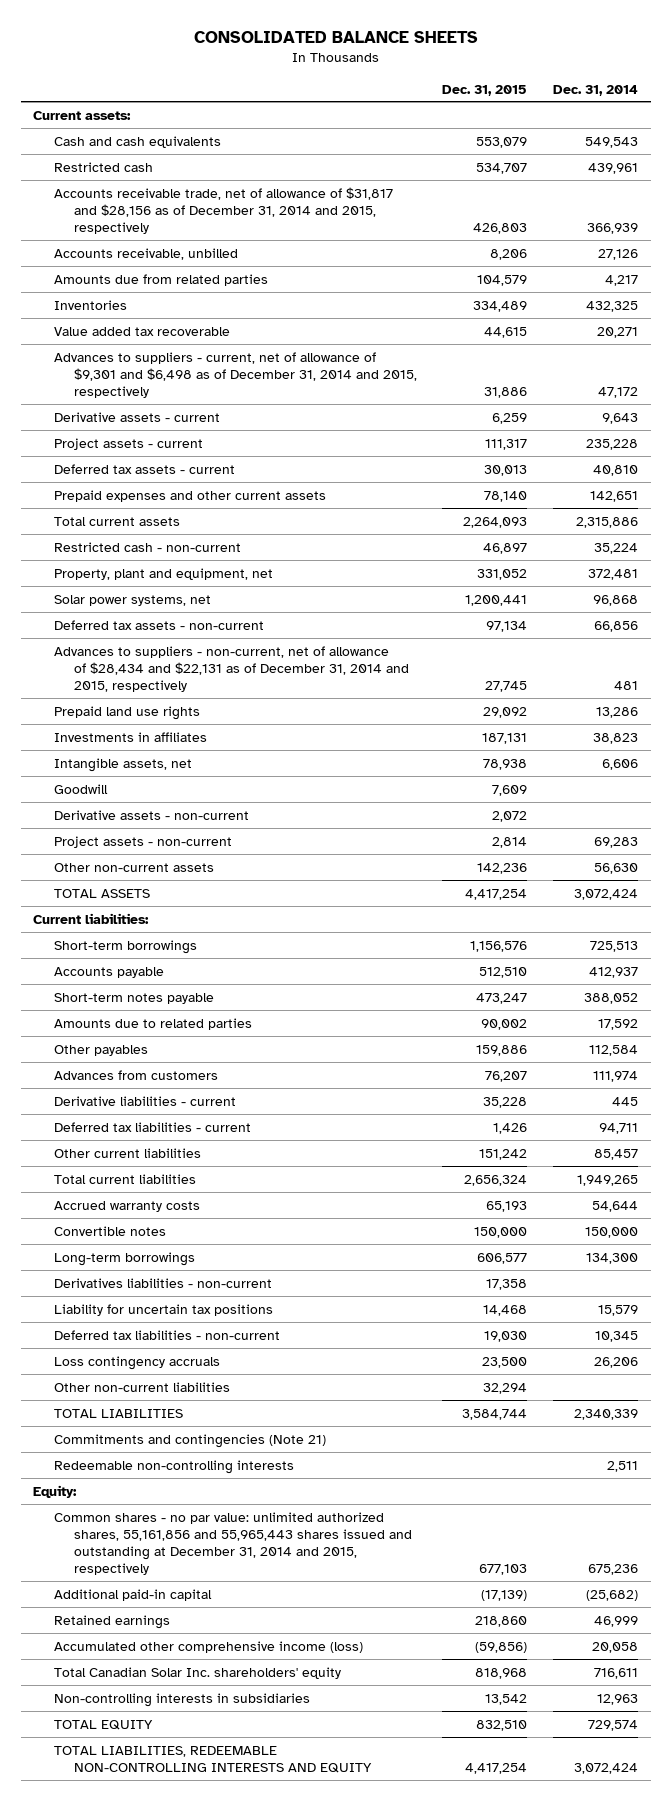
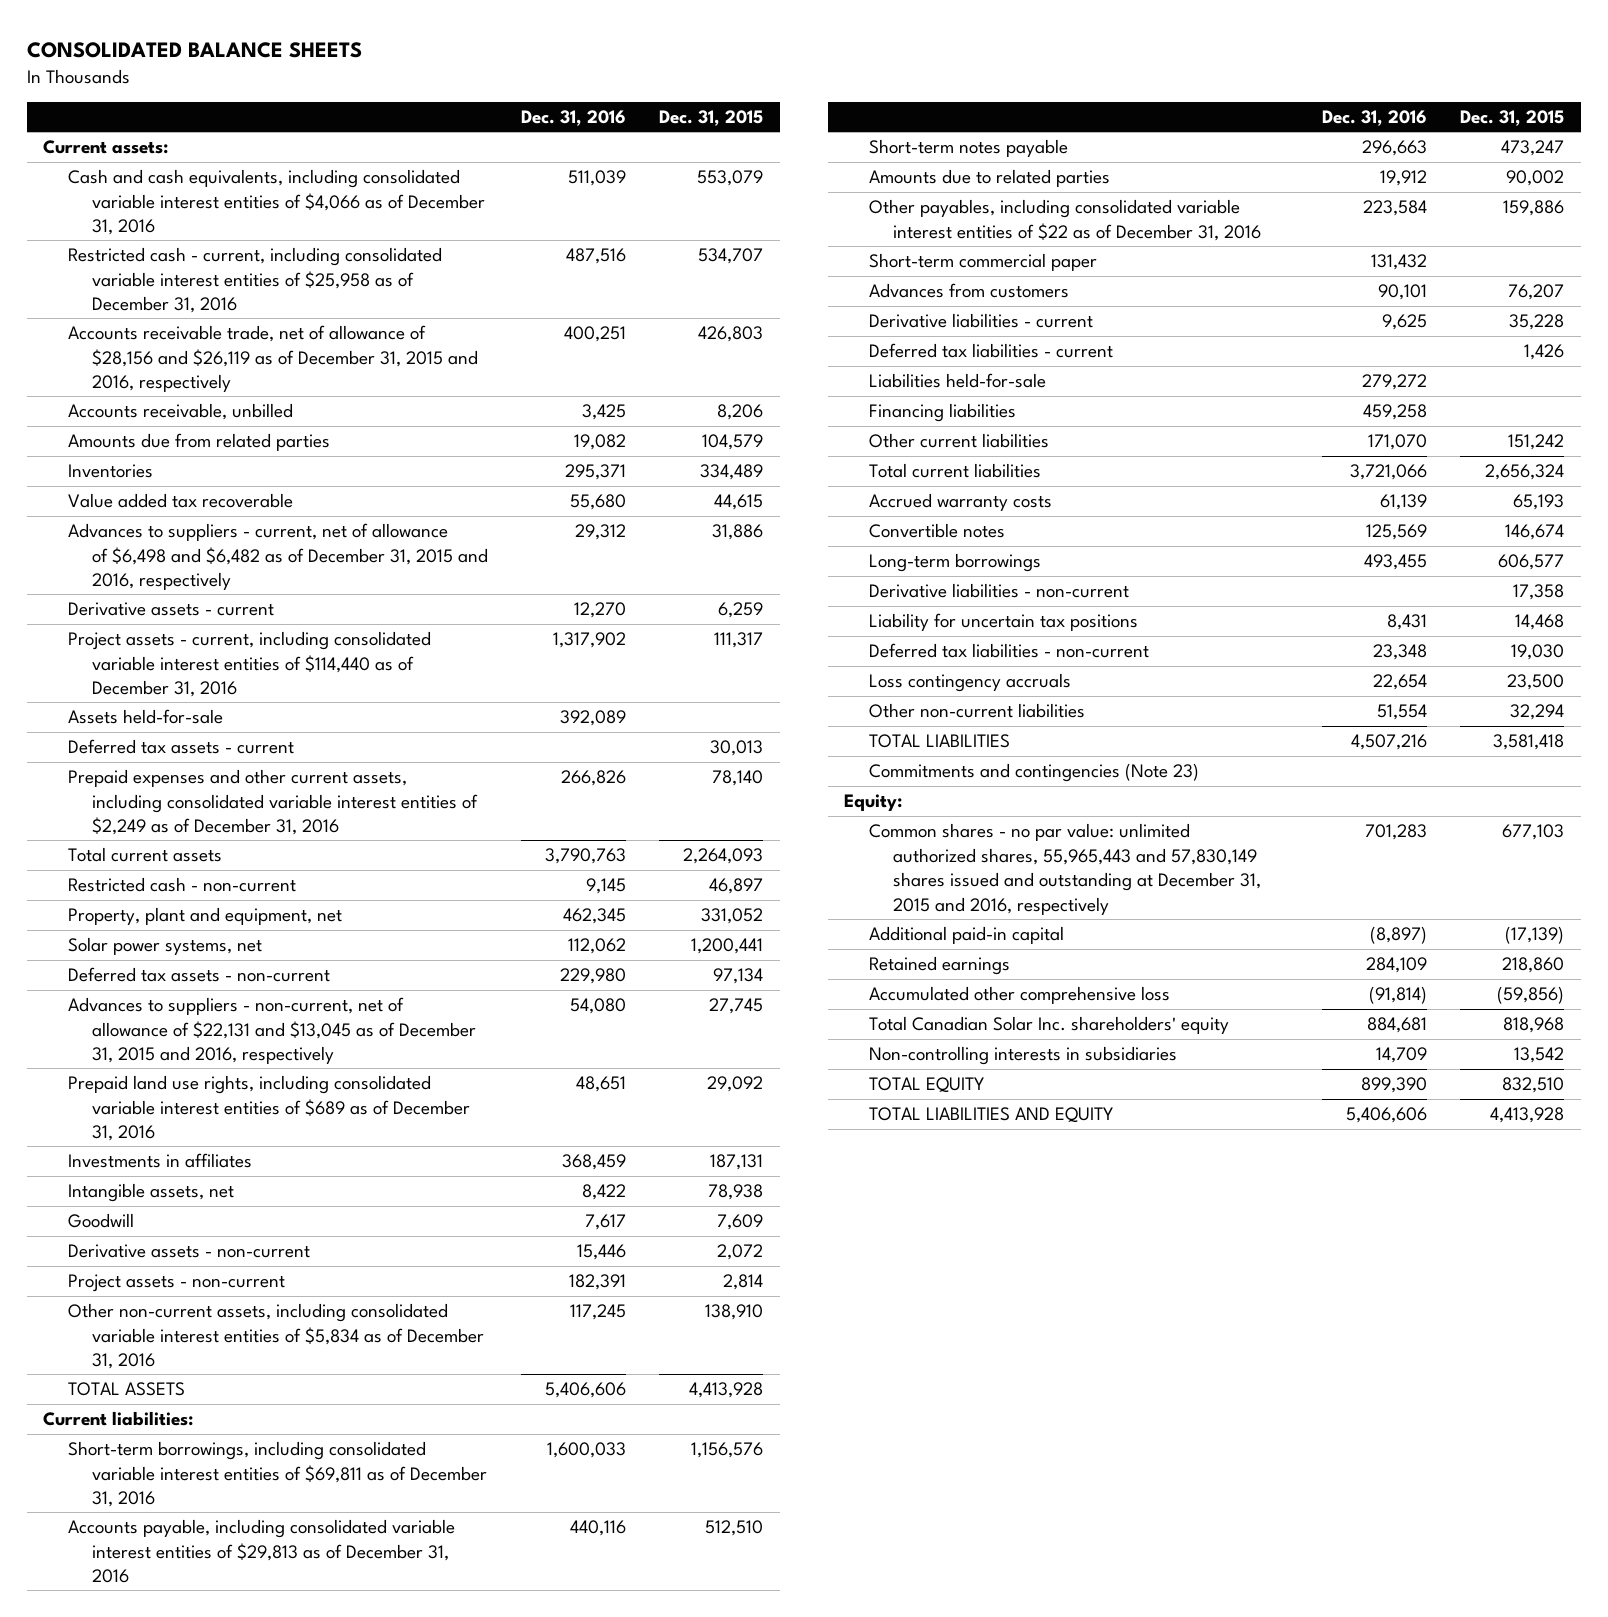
- | Dec. 31, 2015 | Dec. 31, 2014
+ | Dec. 31, 2016 | Dec. 31, 2015
- Cash and cash equivalents | 553,079 | 549,543
- Restricted cash | 534,707 | 439,961
- Accounts receivable trade, net of allowance of $31,817 and $28,156 as of December 31, 2014 and 2015, respectively | 426,803 | 366,939
+ Cash and cash equivalents, including consolidated variable interest entities of $4,066 as of December 31, 2016 | 511,039 | 553,079
+ Restricted cash - current, including consolidated variable interest entities of $25,958 as of December 31, 2016 | 487,516 | 534,707
+ Accounts receivable trade, net of allowance of $28,156 and $26,119 as of December 31, 2015 and 2016, respectively | 400,251 | 426,803
- Advances to suppliers - current, net of allowance of $9,301 and $6,498 as of December 31, 2014 and 2015, respectively | 31,886 | 47,172
+ Advances to suppliers - current, net of allowance of $6,498 and $6,482 as of December 31, 2015 and 2016, respectively | 29,312 | 31,886
- Project assets - current | 111,317 | 235,228
+ Project assets - current, including consolidated variable interest entities of $114,440 as of December 31, 2016 | 1,317,902 | 111,317
+ Assets held-for-sale | 392,089 |
- Prepaid expenses and other current assets | 78,140 | 142,651
+ Prepaid expenses and other current assets, including consolidated variable interest entities of $2,249 as of December 31, 2016 | 266,826 | 78,140
- Advances to suppliers - non-current, net of allowance of $28,434 and $22,131 as of December 31, 2014 and 2015, respectively | 27,745 | 481
- Prepaid land use rights | 29,092 | 13,286
+ Advances to suppliers - non-current, net of allowance of $22,131 and $13,045 as of December 31, 2015 and 2016, respectively | 54,080 | 27,745
+ Prepaid land use rights, including consolidated variable interest entities of $689 as of December 31, 2016 | 48,651 | 29,092
- Other non-current assets | 142,236 | 56,630
- TOTAL ASSETS | 4,417,254 | 3,072,424
+ Other non-current assets, including consolidated variable interest entities of $5,834 as of December 31, 2016 | 117,245 | 138,910
+ TOTAL ASSETS | 5,406,606 | 4,413,928
- Short-term borrowings | 1,156,576 | 725,513
- Accounts payable | 512,510 | 412,937
+ Short-term borrowings, including consolidated variable interest entities of $69,811 as of December 31, 2016 | 1,600,033 | 1,156,576
+ Accounts payable, including consolidated variable interest entities of $29,813 as of December 31, 2016 | 440,116 | 512,510
- Other payables | 159,886 | 112,584
+ Other payables, including consolidated variable interest entities of $22 as of December 31, 2016 | 223,584 | 159,886
+ Short-term commercial paper | 131,432 |
+ Liabilities held-for-sale | 279,272 |
+ Financing liabilities | 459,258 |
- Convertible notes | 150,000 | 150,000
+ Convertible notes | 125,569 | 146,674
- Derivatives liabilities - non-current | 17,358 |
+ Derivative liabilities - non-current | | 17,358
- TOTAL LIABILITIES | 3,584,744 | 2,340,339
- Commitments and contingencies (Note 21)
- Redeemable non-controlling interests | | 2,511
+ TOTAL LIABILITIES | 4,507,216 | 3,581,418
+ Commitments and contingencies (Note 23)
- Common shares - no par value: unlimited authorized shares, 55,161,856 and 55,965,443 shares issued and outstanding at December 31, 2014 and 2015, respectively | 677,103 | 675,236
+ Common shares - no par value: unlimited authorized shares, 55,965,443 and 57,830,149 shares issued and outstanding at December 31, 2015 and 2016, respectively | 701,283 | 677,103
- Accumulated other comprehensive income (loss) | (59,856) | 20,058
+ Accumulated other comprehensive loss | (91,814) | (59,856)
- TOTAL LIABILITIES, REDEEMABLE NON-CONTROLLING INTERESTS AND EQUITY | 4,417,254 | 3,072,424
+ TOTAL LIABILITIES AND EQUITY | 5,406,606 | 4,413,928

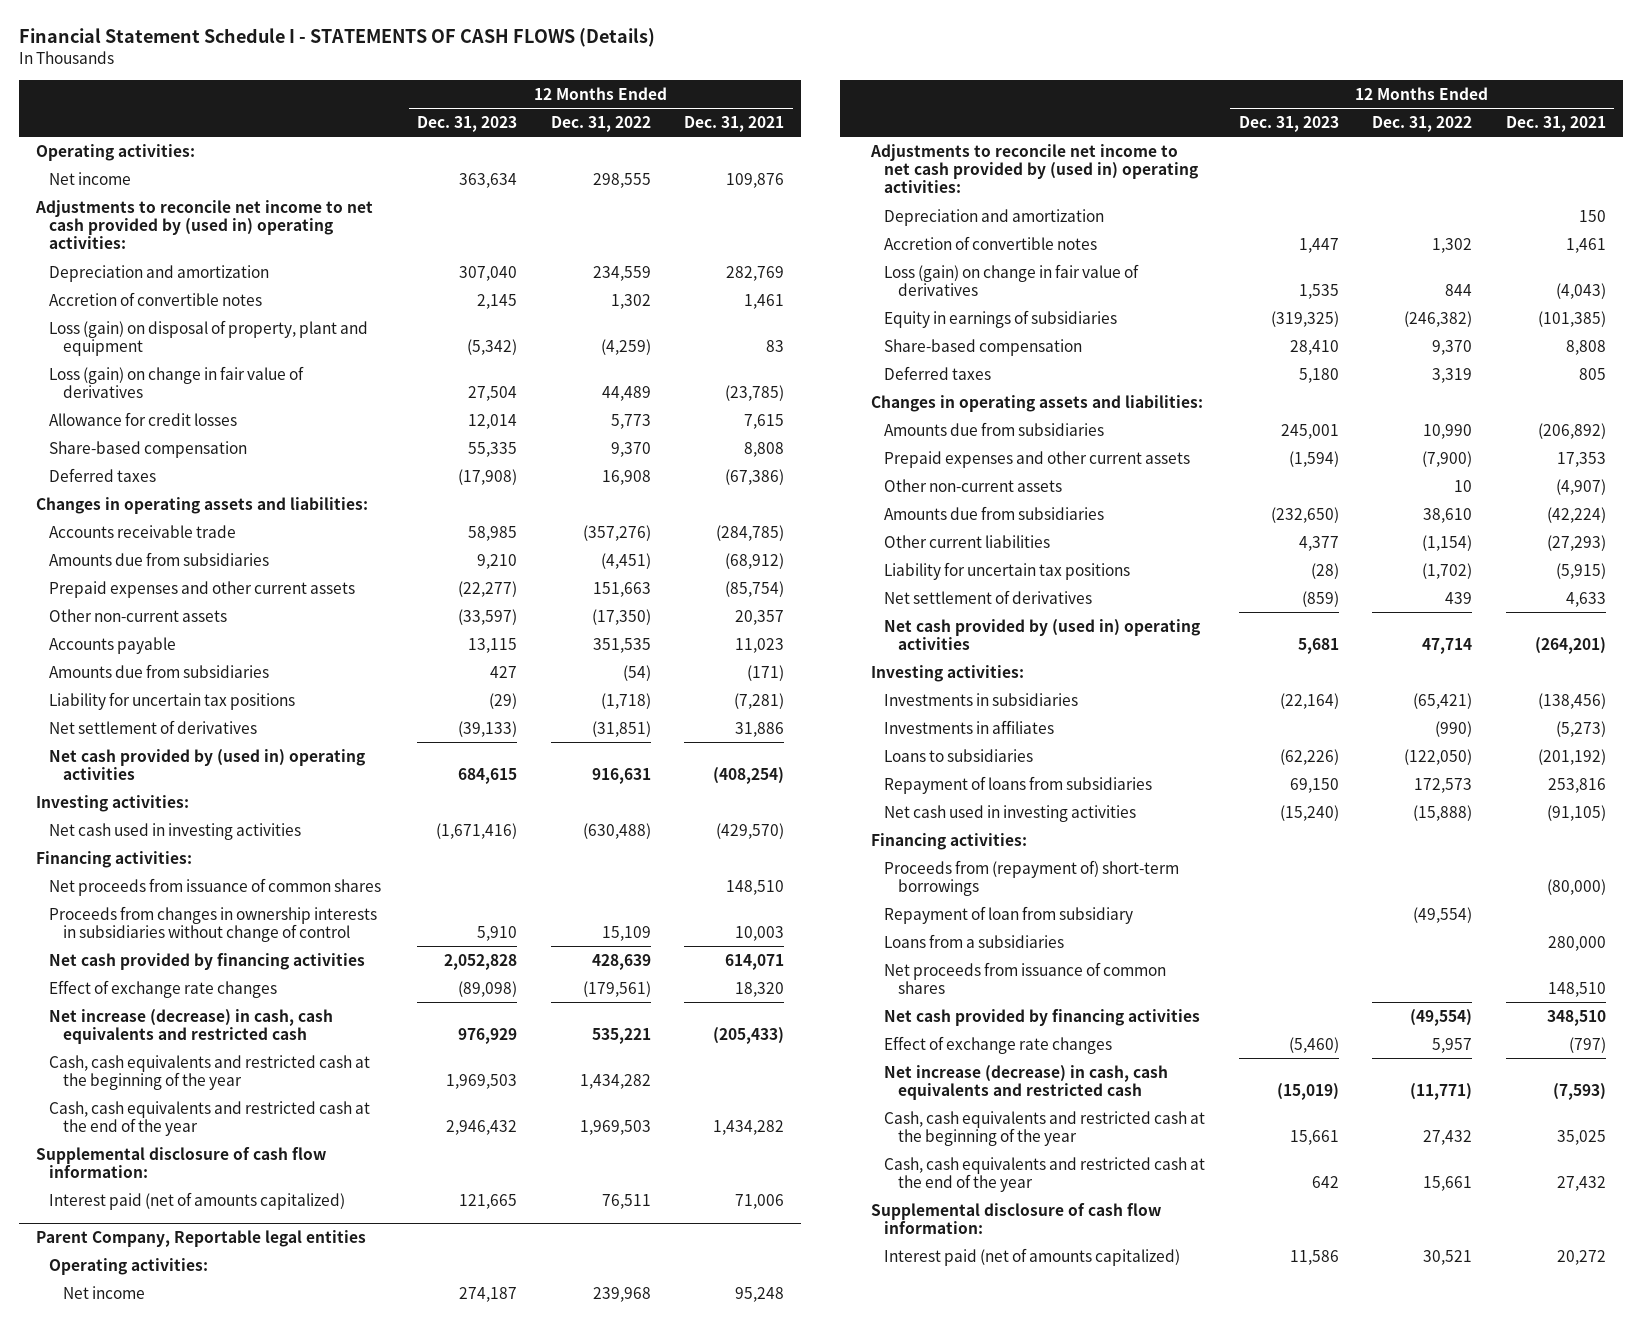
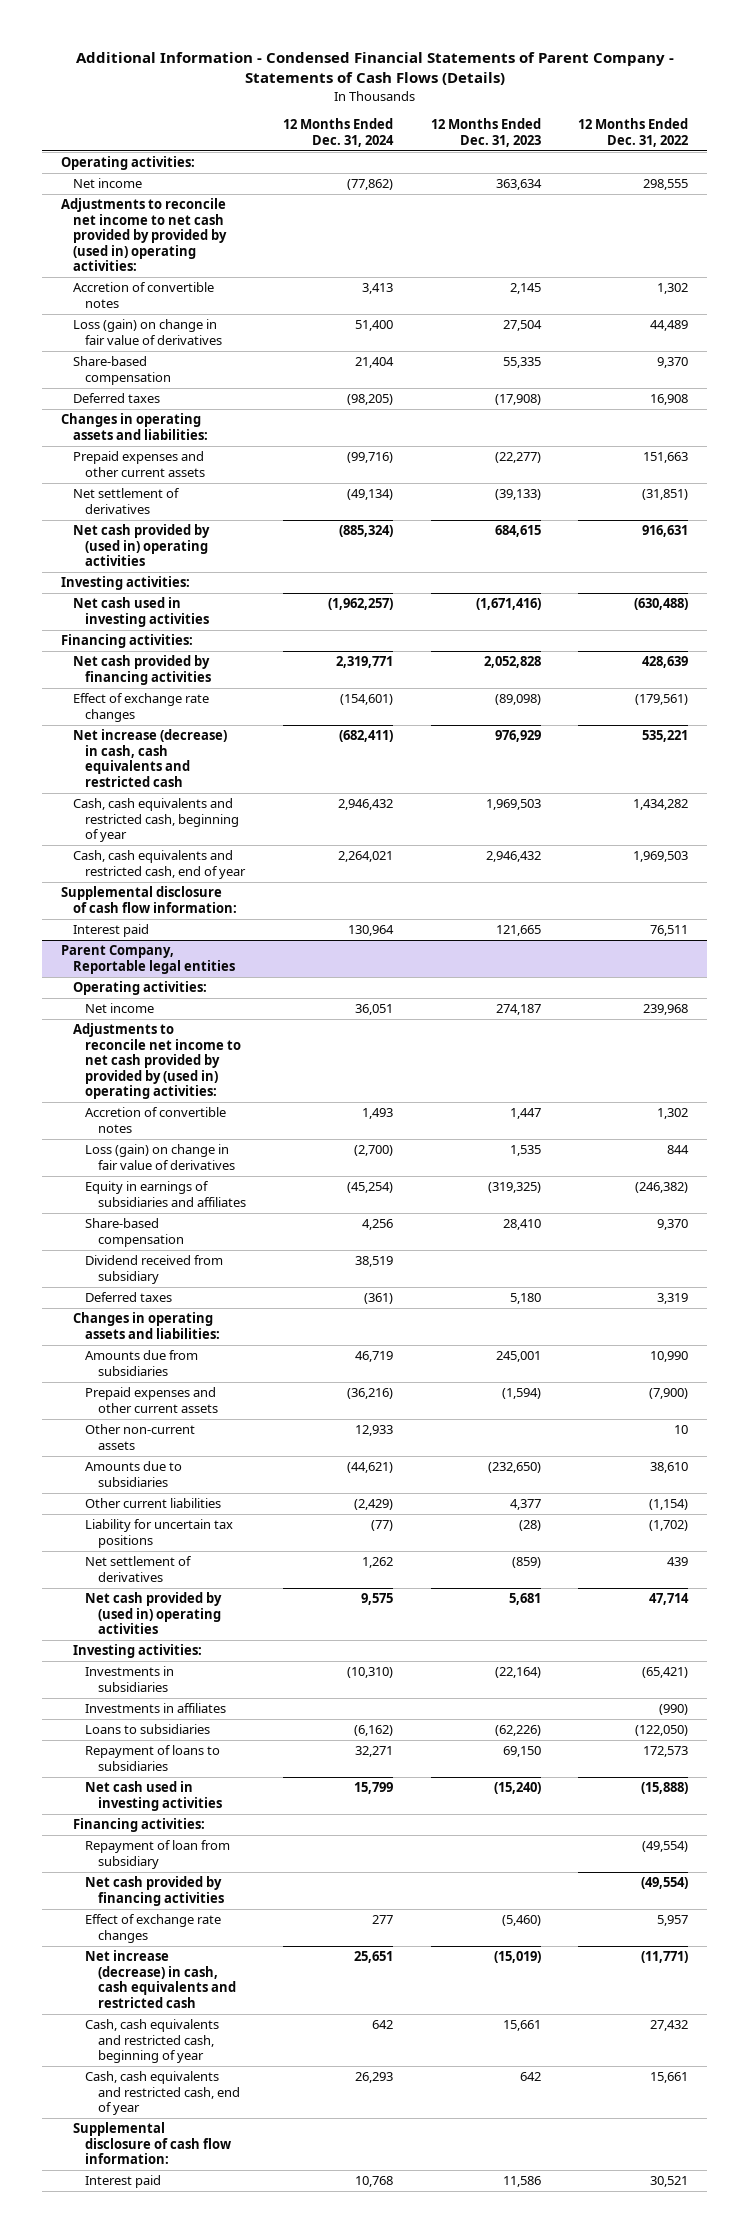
- Financial Statement Schedule I - STATEMENTS OF CASH FLOWS (Details)
+ Additional Information - Condensed Financial Statements of Parent Company - Statements of Cash Flows (Details)
- | 12 Months Ended Dec. 31, 2023 | 12 Months Ended Dec. 31, 2022 | 12 Months Ended Dec. 31, 2021
+ | 12 Months Ended Dec. 31, 2024 | 12 Months Ended Dec. 31, 2023 | 12 Months Ended Dec. 31, 2022
- Adjustments to reconcile net income to net cash provided by (used in) operating activities:
- Depreciation and amortization | 307,040 | 234,559 | 282,769
+ Adjustments to reconcile net income to net cash provided by provided by (used in) operating activities:
- Loss (gain) on disposal of property, plant and equipment | (5,342) | (4,259) | 83
- Allowance for credit losses | 12,014 | 5,773 | 7,615
- Accounts receivable trade | 58,985 | (357,276) | (284,785)
- Amounts due from subsidiaries | 9,210 | (4,451) | (68,912)
- Other non-current assets | (33,597) | (17,350) | 20,357
- Accounts payable | 13,115 | 351,535 | 11,023
- Amounts due from subsidiaries | 427 | (54) | (171)
- Liability for uncertain tax positions | (29) | (1,718) | (7,281)
- Net proceeds from issuance of common shares | | | 148,510
- Proceeds from changes in ownership interests in subsidiaries without change of control | 5,910 | 15,109 | 10,003
- Cash, cash equivalents and restricted cash at the beginning of the year | 1,969,503 | 1,434,282 |
- Cash, cash equivalents and restricted cash at the end of the year | 2,946,432 | 1,969,503 | 1,434,282
+ Cash, cash equivalents and restricted cash, beginning of year | 2,946,432 | 1,969,503 | 1,434,282
+ Cash, cash equivalents and restricted cash, end of year | 2,264,021 | 2,946,432 | 1,969,503
- Interest paid (net of amounts capitalized) | 121,665 | 76,511 | 71,006
+ Interest paid | 130,964 | 121,665 | 76,511
@ Parent Company, Reportable legal entities
- Adjustments to reconcile net income to net cash provided by (used in) operating activities:
- Depreciation and amortization | | | 150
+ Adjustments to reconcile net income to net cash provided by provided by (used in) operating activities:
- Equity in earnings of subsidiaries | (319,325) | (246,382) | (101,385)
+ Equity in earnings of subsidiaries and affiliates | (45,254) | (319,325) | (246,382)
+ Dividend received from subsidiary | 38,519 | |
- Amounts due from subsidiaries | (232,650) | 38,610 | (42,224)
+ Amounts due to subsidiaries | (44,621) | (232,650) | 38,610
- Repayment of loans from subsidiaries | 69,150 | 172,573 | 253,816
+ Repayment of loans to subsidiaries | 32,271 | 69,150 | 172,573
- Proceeds from (repayment of) short-term borrowings | | | (80,000)
- Loans from a subsidiaries | | | 280,000
- Net proceeds from issuance of common shares | | | 148,510
- Cash, cash equivalents and restricted cash at the beginning of the year | 15,661 | 27,432 | 35,025
- Cash, cash equivalents and restricted cash at the end of the year | 642 | 15,661 | 27,432
+ Cash, cash equivalents and restricted cash, beginning of year | 642 | 15,661 | 27,432
+ Cash, cash equivalents and restricted cash, end of year | 26,293 | 642 | 15,661
- Interest paid (net of amounts capitalized) | 11,586 | 30,521 | 20,272
+ Interest paid | 10,768 | 11,586 | 30,521

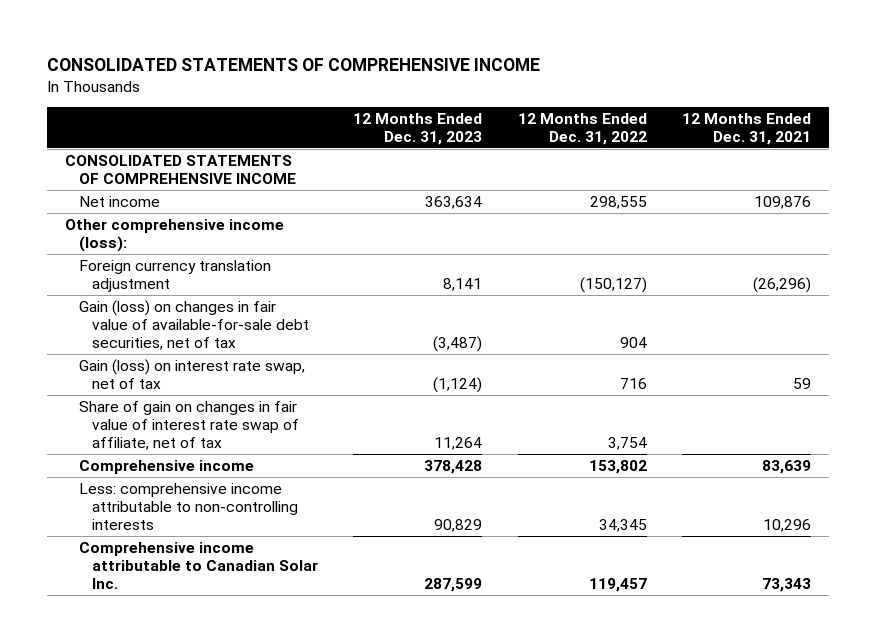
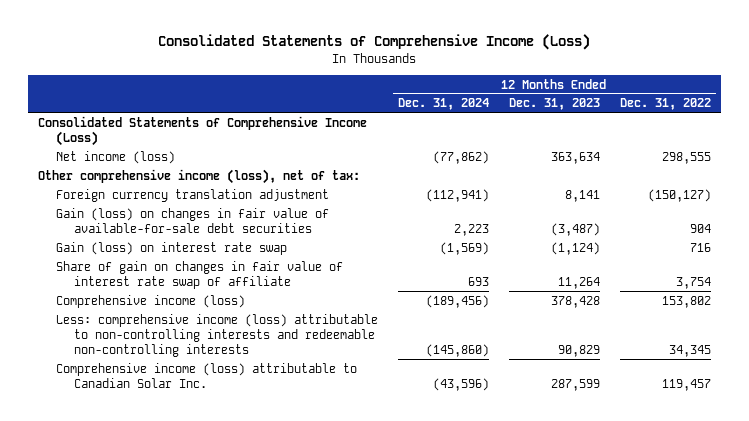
- CONSOLIDATED STATEMENTS OF COMPREHENSIVE INCOME
+ Consolidated Statements of Comprehensive Income (Loss)
- | 12 Months Ended Dec. 31, 2023 | 12 Months Ended Dec. 31, 2022 | 12 Months Ended Dec. 31, 2021
+ | 12 Months Ended Dec. 31, 2024 | 12 Months Ended Dec. 31, 2023 | 12 Months Ended Dec. 31, 2022
- CONSOLIDATED STATEMENTS OF COMPREHENSIVE INCOME
- Net income | 363,634 | 298,555 | 109,876
- Other comprehensive income (loss):
+ Consolidated Statements of Comprehensive Income (Loss)
+ Net income (loss) | (77,862) | 363,634 | 298,555
+ Other comprehensive income (loss), net of tax:
- Gain (loss) on changes in fair value of available-for-sale debt securities, net of tax | (3,487) | 904 |
- Gain (loss) on interest rate swap, net of tax | (1,124) | 716 | 59
- Share of gain on changes in fair value of interest rate swap of affiliate, net of tax | 11,264 | 3,754 |
- Comprehensive income | 378,428 | 153,802 | 83,639
- Less: comprehensive income attributable to non-controlling interests | 90,829 | 34,345 | 10,296
- Comprehensive income attributable to Canadian Solar Inc. | 287,599 | 119,457 | 73,343
+ Gain (loss) on changes in fair value of available-for-sale debt securities | 2,223 | (3,487) | 904
+ Gain (loss) on interest rate swap | (1,569) | (1,124) | 716
+ Share of gain on changes in fair value of interest rate swap of affiliate | 693 | 11,264 | 3,754
+ Comprehensive income (loss) | (189,456) | 378,428 | 153,802
+ Less: comprehensive income (loss) attributable to non-controlling interests and redeemable non-controlling interests | (145,860) | 90,829 | 34,345
+ Comprehensive income (loss) attributable to Canadian Solar Inc. | (43,596) | 287,599 | 119,457

